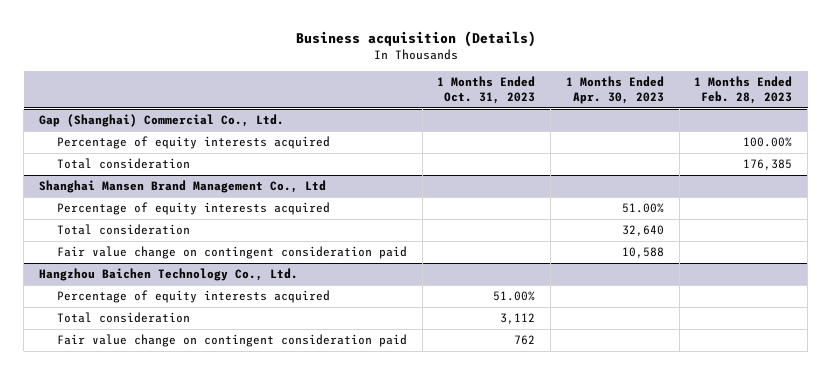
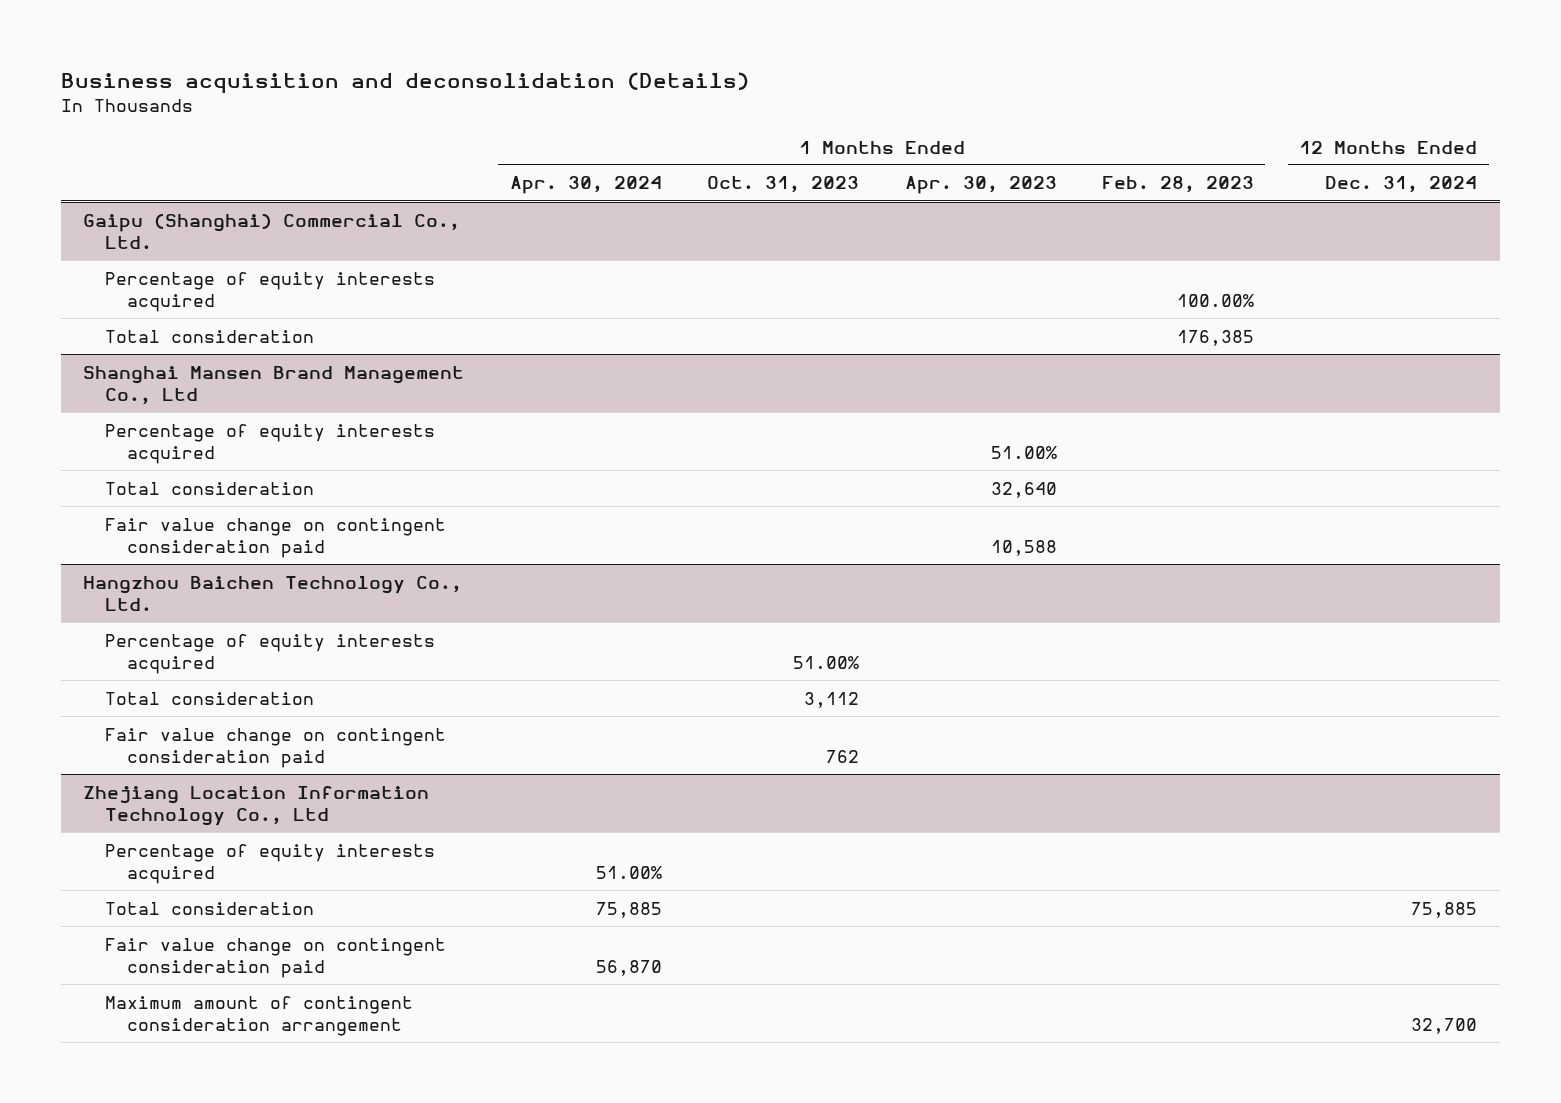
- Business acquisition (Details)
+ Business acquisition and deconsolidation (Details)
- | 1 Months Ended Oct. 31, 2023 | 1 Months Ended Apr. 30, 2023 | 1 Months Ended Feb. 28, 2023
+ | 1 Months Ended Apr. 30, 2024 | 1 Months Ended Oct. 31, 2023 | 1 Months Ended Apr. 30, 2023 | 1 Months Ended Feb. 28, 2023 | 12 Months Ended Dec. 31, 2024
- Gap (Shanghai) Commercial Co., Ltd.
+ Gaipu (Shanghai) Commercial Co., Ltd.
+ Zhejiang Location Information Technology Co., Ltd
+ Percentage of equity interests acquired | 51.00% | | | |
+ Total consideration | 75,885 | | | | 75,885
+ Fair value change on contingent consideration paid | 56,870 | | | |
+ Maximum amount of contingent consideration arrangement | | | | | 32,700

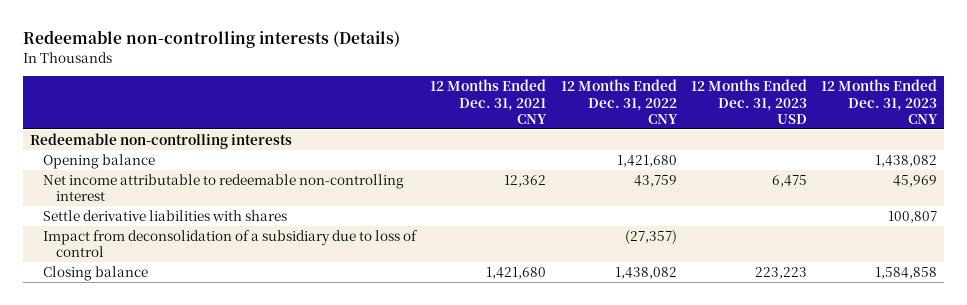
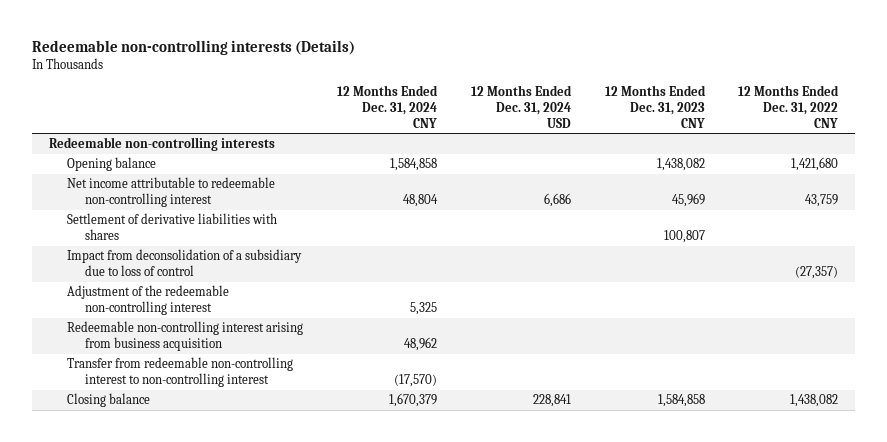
- | 12 Months Ended Dec. 31, 2021 CNY | 12 Months Ended Dec. 31, 2022 CNY | 12 Months Ended Dec. 31, 2023 USD | 12 Months Ended Dec. 31, 2023 CNY
+ | 12 Months Ended Dec. 31, 2024 CNY | 12 Months Ended Dec. 31, 2024 USD | 12 Months Ended Dec. 31, 2023 CNY | 12 Months Ended Dec. 31, 2022 CNY
- Settle derivative liabilities with shares | | | | 100,807
+ Settlement of derivative liabilities with shares | | | 100,807 |
+ Adjustment of the redeemable non-controlling interest | 5,325 | | |
+ Redeemable non-controlling interest arising from business acquisition | 48,962 | | |
+ Transfer from redeemable non-controlling interest to non-controlling interest | (17,570) | | |

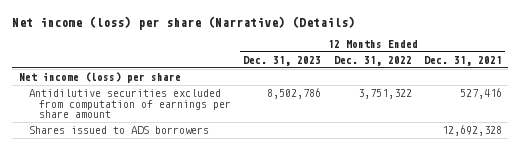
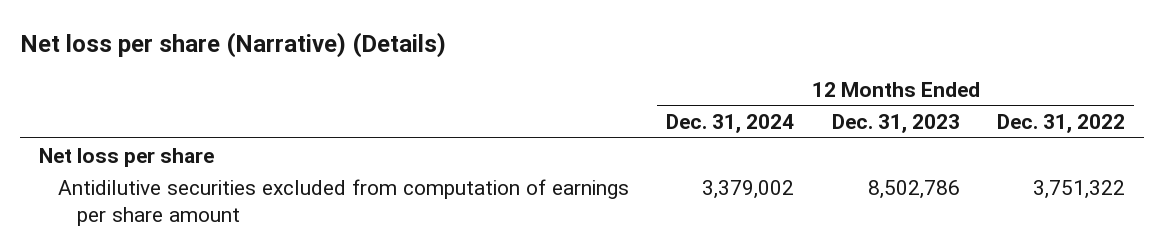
- Net income (loss) per share (Narrative) (Details)
+ Net loss per share (Narrative) (Details)
- | 12 Months Ended Dec. 31, 2023 | 12 Months Ended Dec. 31, 2022 | 12 Months Ended Dec. 31, 2021
+ | 12 Months Ended Dec. 31, 2024 | 12 Months Ended Dec. 31, 2023 | 12 Months Ended Dec. 31, 2022
- Net income (loss) per share
+ Net loss per share
- Shares issued to ADS borrowers | | | 12,692,328

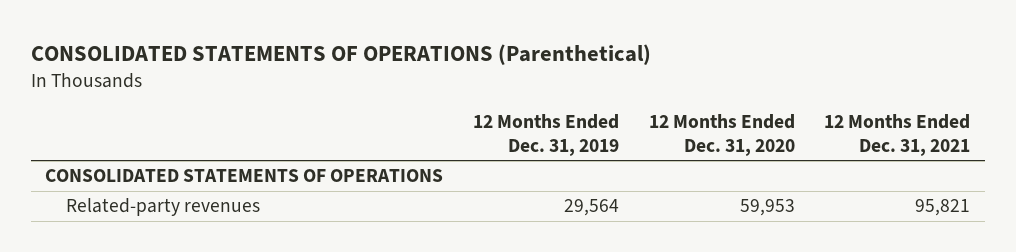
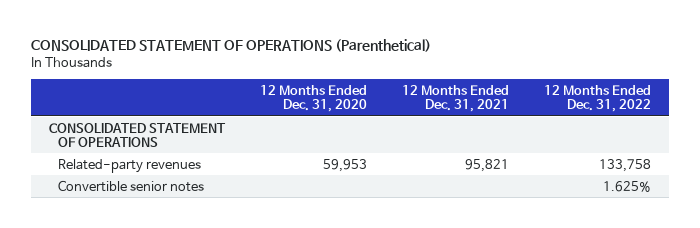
- CONSOLIDATED STATEMENTS OF OPERATIONS (Parenthetical)
+ CONSOLIDATED STATEMENT OF OPERATIONS (Parenthetical)
- | 12 Months Ended Dec. 31, 2019 | 12 Months Ended Dec. 31, 2020 | 12 Months Ended Dec. 31, 2021
+ | 12 Months Ended Dec. 31, 2020 | 12 Months Ended Dec. 31, 2021 | 12 Months Ended Dec. 31, 2022
- CONSOLIDATED STATEMENTS OF OPERATIONS
+ CONSOLIDATED STATEMENT OF OPERATIONS
+ Convertible senior notes | | | 1.625%

